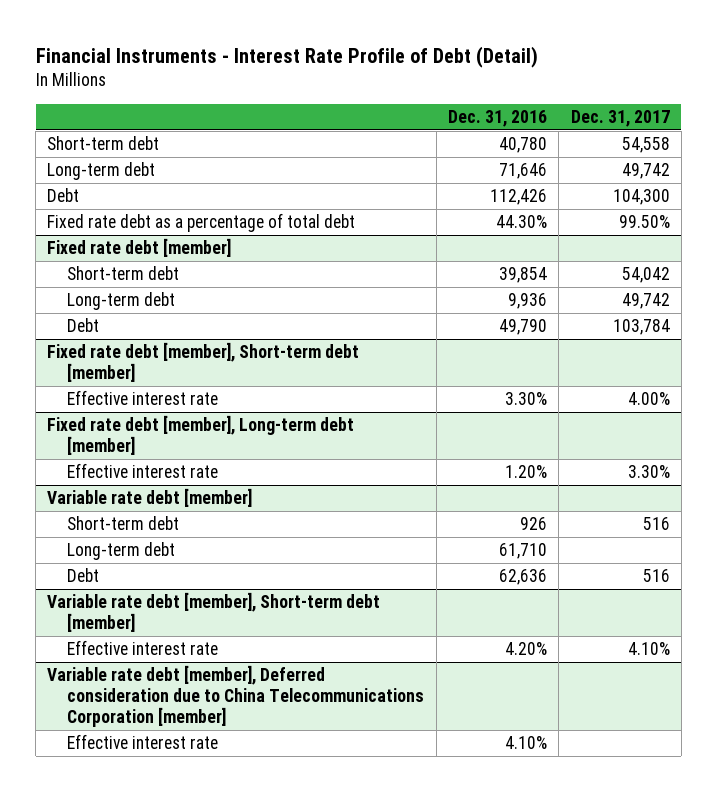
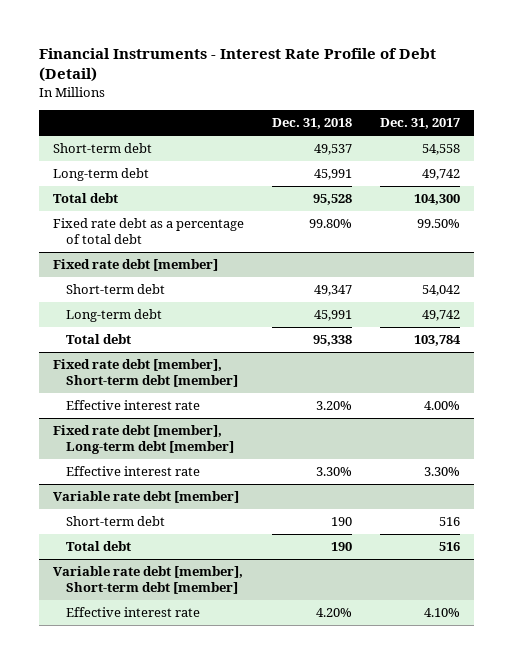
- | Dec. 31, 2016 | Dec. 31, 2017
+ | Dec. 31, 2018 | Dec. 31, 2017
- Debt | 112,426 | 104,300
+ Total debt | 95,528 | 104,300
@ Fixed rate debt [member]
- Debt | 49,790 | 103,784
+ Total debt | 95,338 | 103,784
@ Variable rate debt [member]
- Long-term debt | 61,710 |
- Debt | 62,636 | 516
+ Total debt | 190 | 516
- Variable rate debt [member], Deferred consideration due to China Telecommunications Corporation [member]
- Effective interest rate | 4.10% |

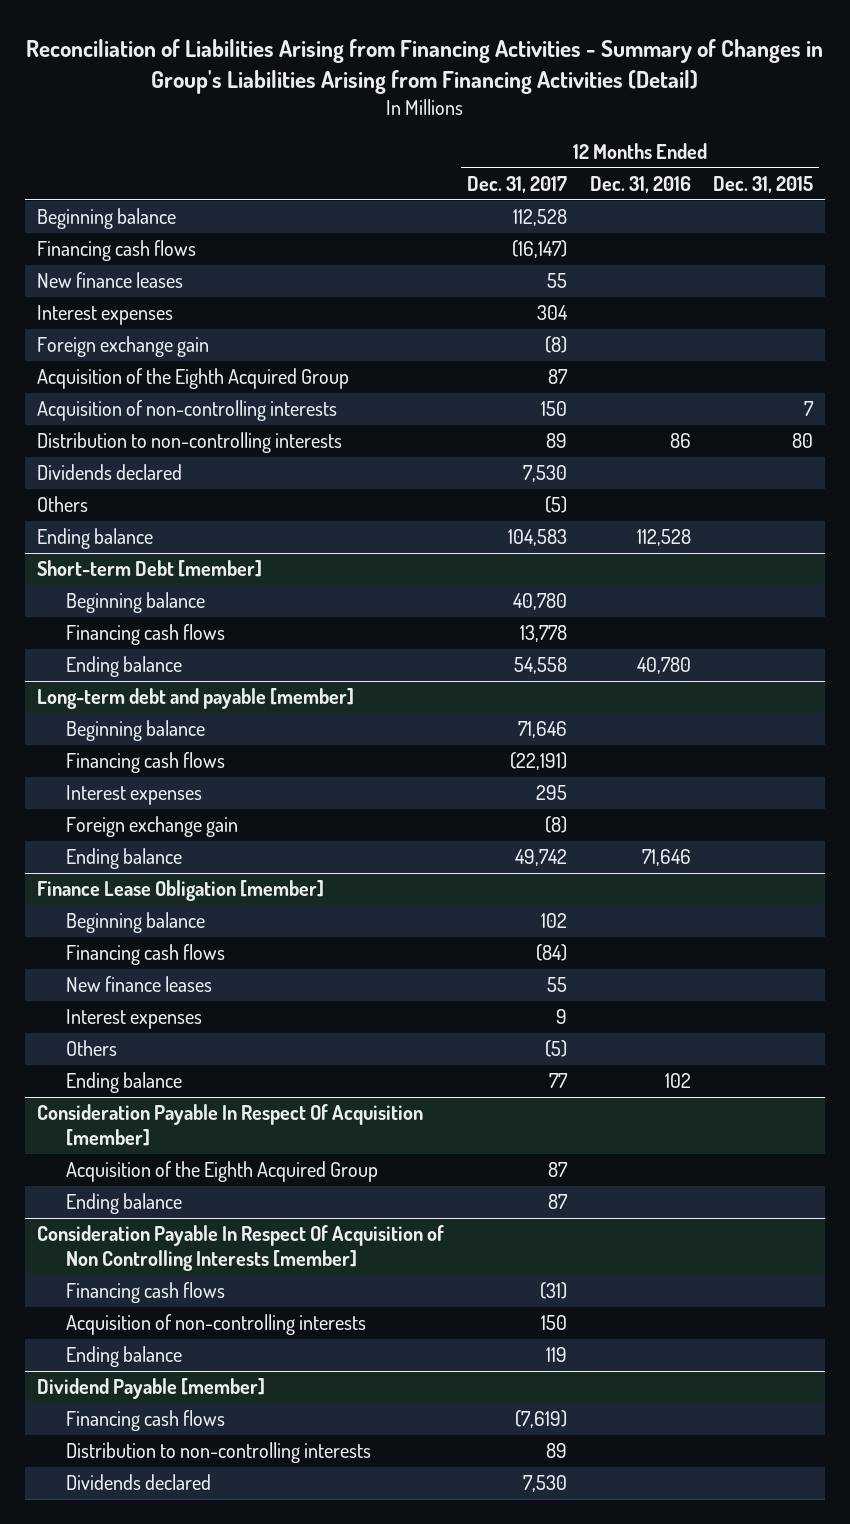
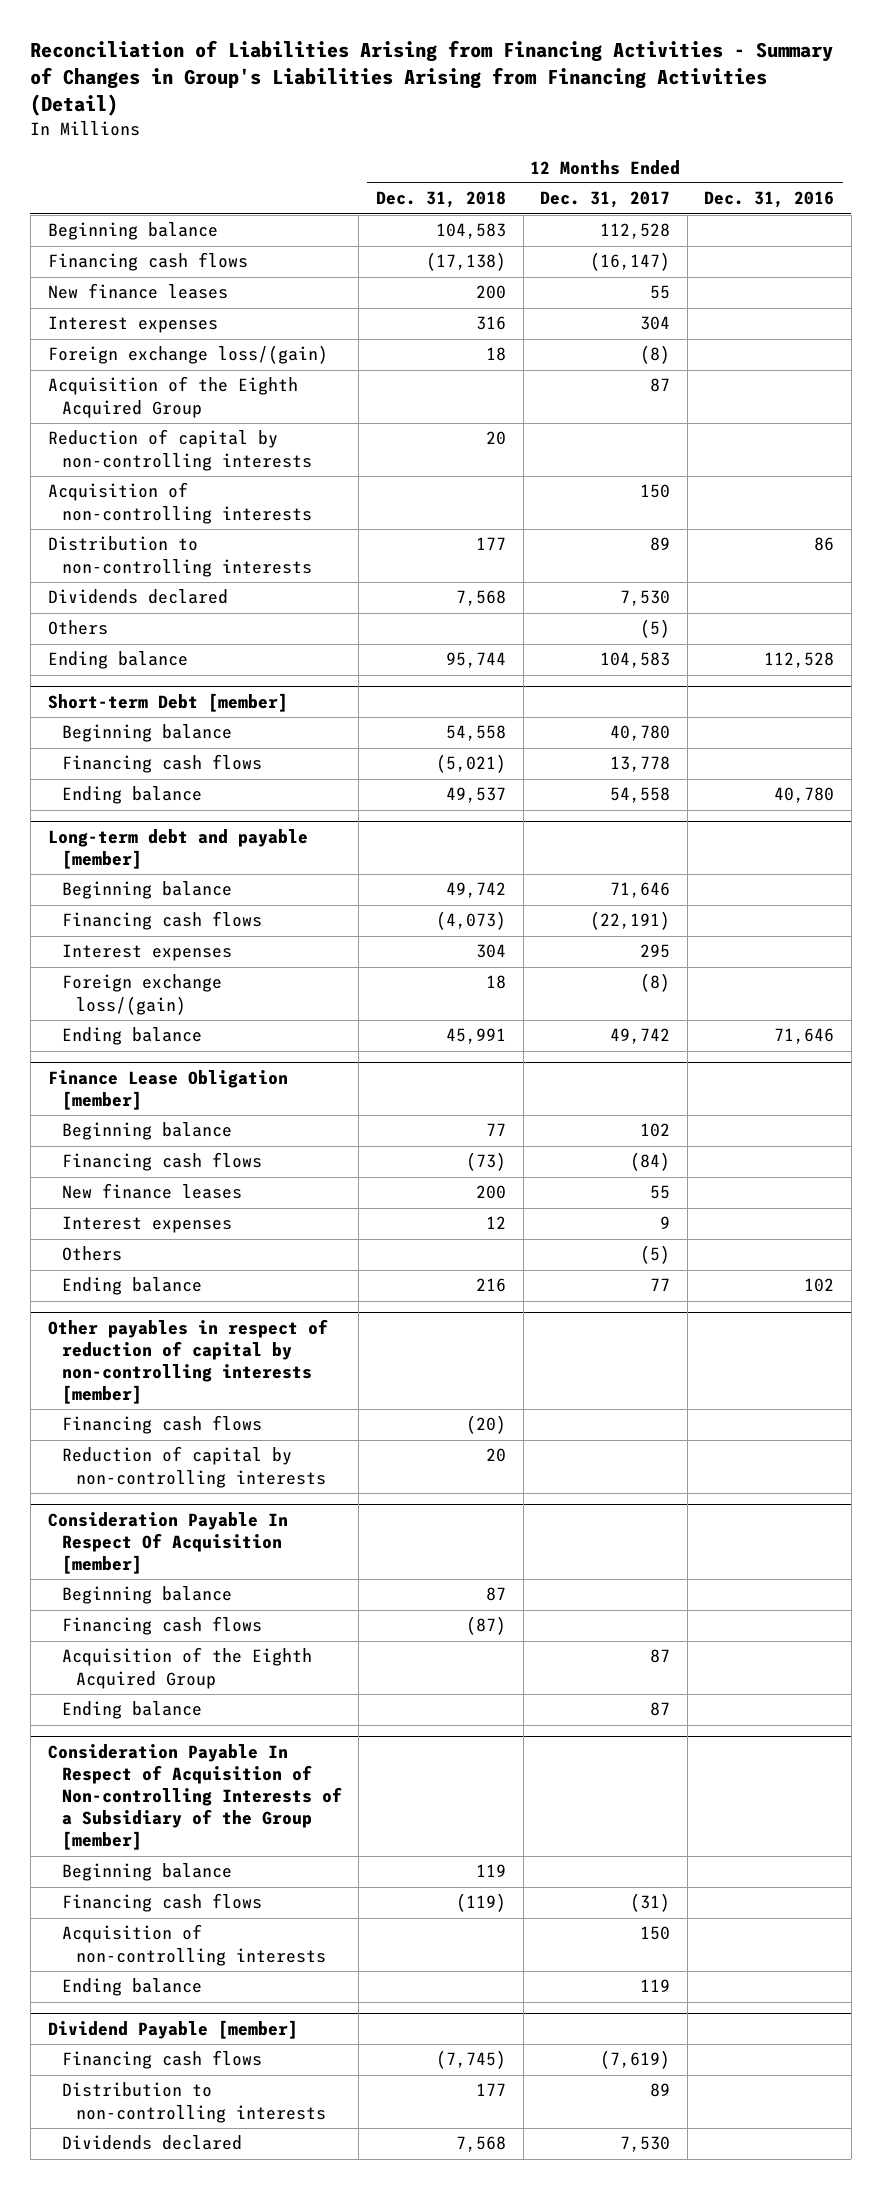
- | 12 Months Ended Dec. 31, 2017 | 12 Months Ended Dec. 31, 2016 | 12 Months Ended Dec. 31, 2015
+ | 12 Months Ended Dec. 31, 2018 | 12 Months Ended Dec. 31, 2017 | 12 Months Ended Dec. 31, 2016
- Foreign exchange gain | (8) | |
+ Foreign exchange loss/(gain) | 18 | (8) |
+ Reduction of capital by non-controlling interests | 20 | |
@ Long-term debt and payable [member]
- Foreign exchange gain | (8) | |
+ Foreign exchange loss/(gain) | 18 | (8) |
+ Other payables in respect of reduction of capital by non-controlling interests [member]
+ Financing cash flows | (20) | |
+ Reduction of capital by non-controlling interests | 20 | |
@ Consideration Payable In Respect Of Acquisition [member]
+ Beginning balance | 87 | |
+ Financing cash flows | (87) | |
- Consideration Payable In Respect Of Acquisition of Non Controlling Interests [member]
+ Consideration Payable In Respect of Acquisition of Non-controlling Interests of a Subsidiary of the Group [member]
+ Beginning balance | 119 | |

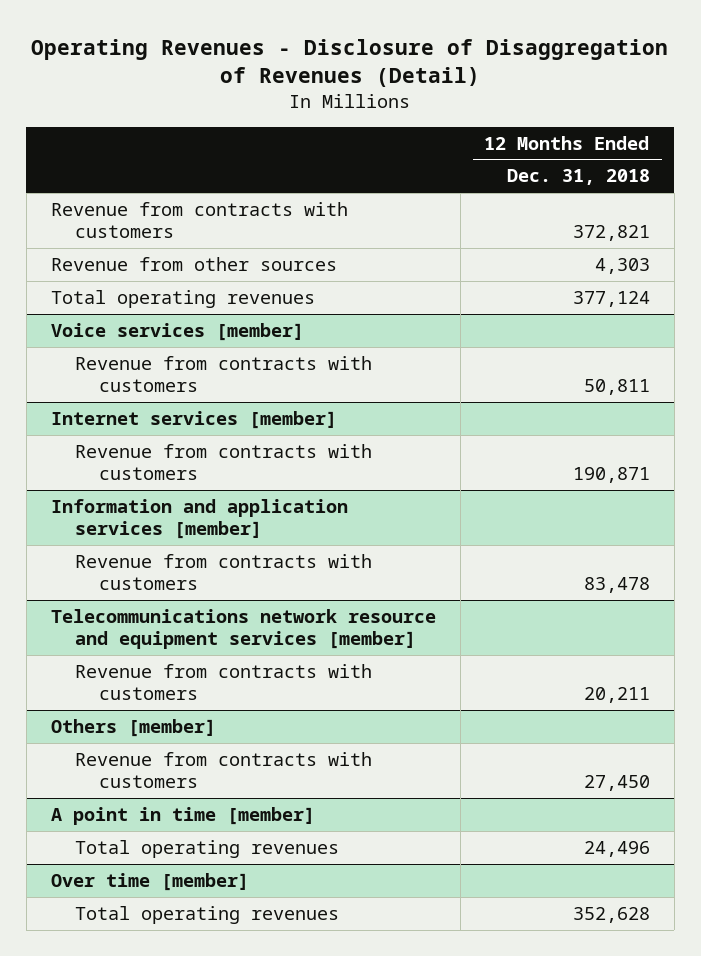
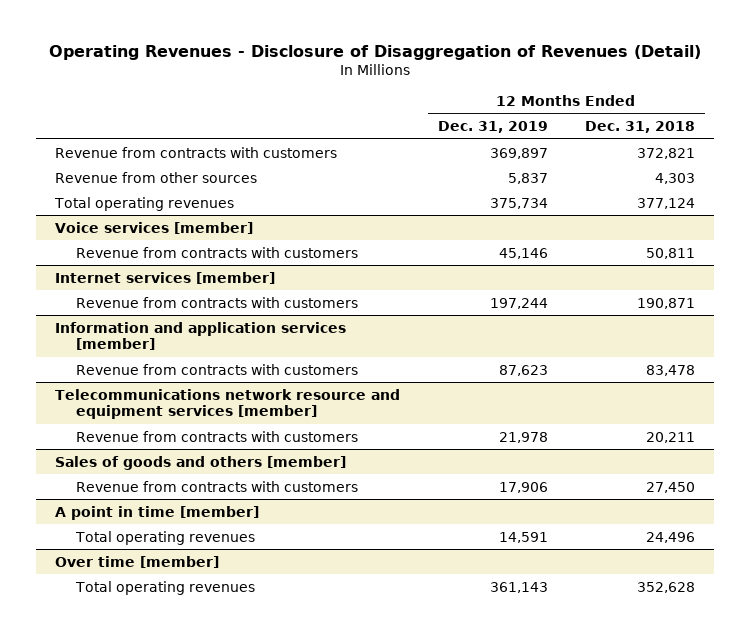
- | 12 Months Ended Dec. 31, 2018
+ | 12 Months Ended Dec. 31, 2019 | 12 Months Ended Dec. 31, 2018
- Others [member]
+ Sales of goods and others [member]

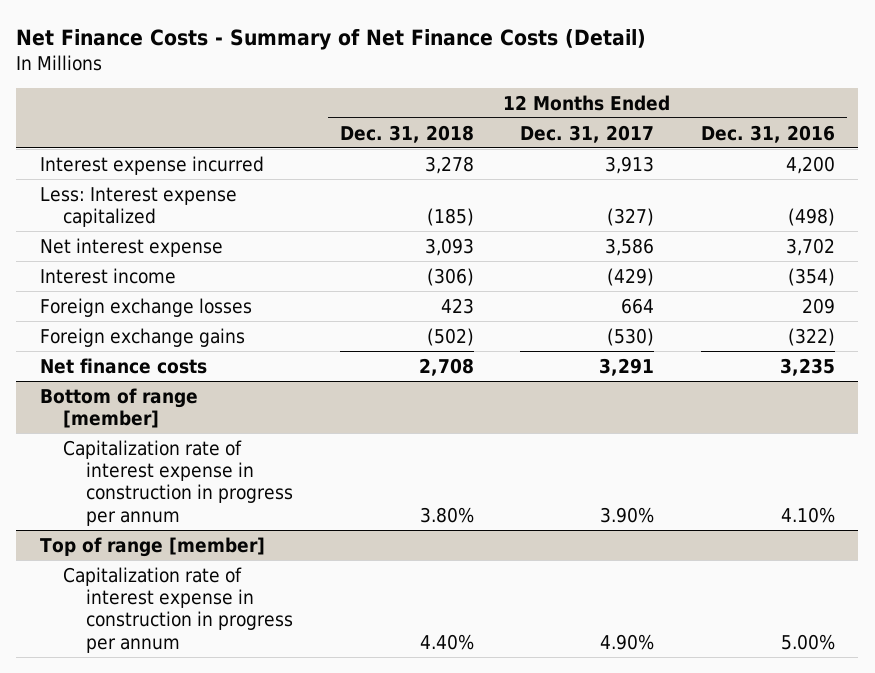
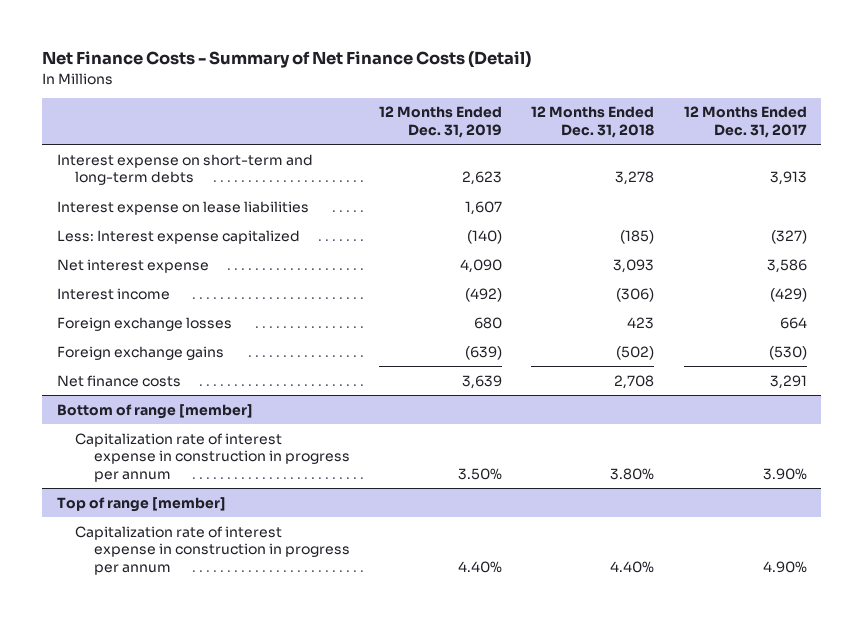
- | 12 Months Ended Dec. 31, 2018 | 12 Months Ended Dec. 31, 2017 | 12 Months Ended Dec. 31, 2016
+ | 12 Months Ended Dec. 31, 2019 | 12 Months Ended Dec. 31, 2018 | 12 Months Ended Dec. 31, 2017
- Interest expense incurred | 3,278 | 3,913 | 4,200
+ Interest expense on short-term and long-term debts | 2,623 | 3,278 | 3,913
+ Interest expense on lease liabilities | 1,607 | |

